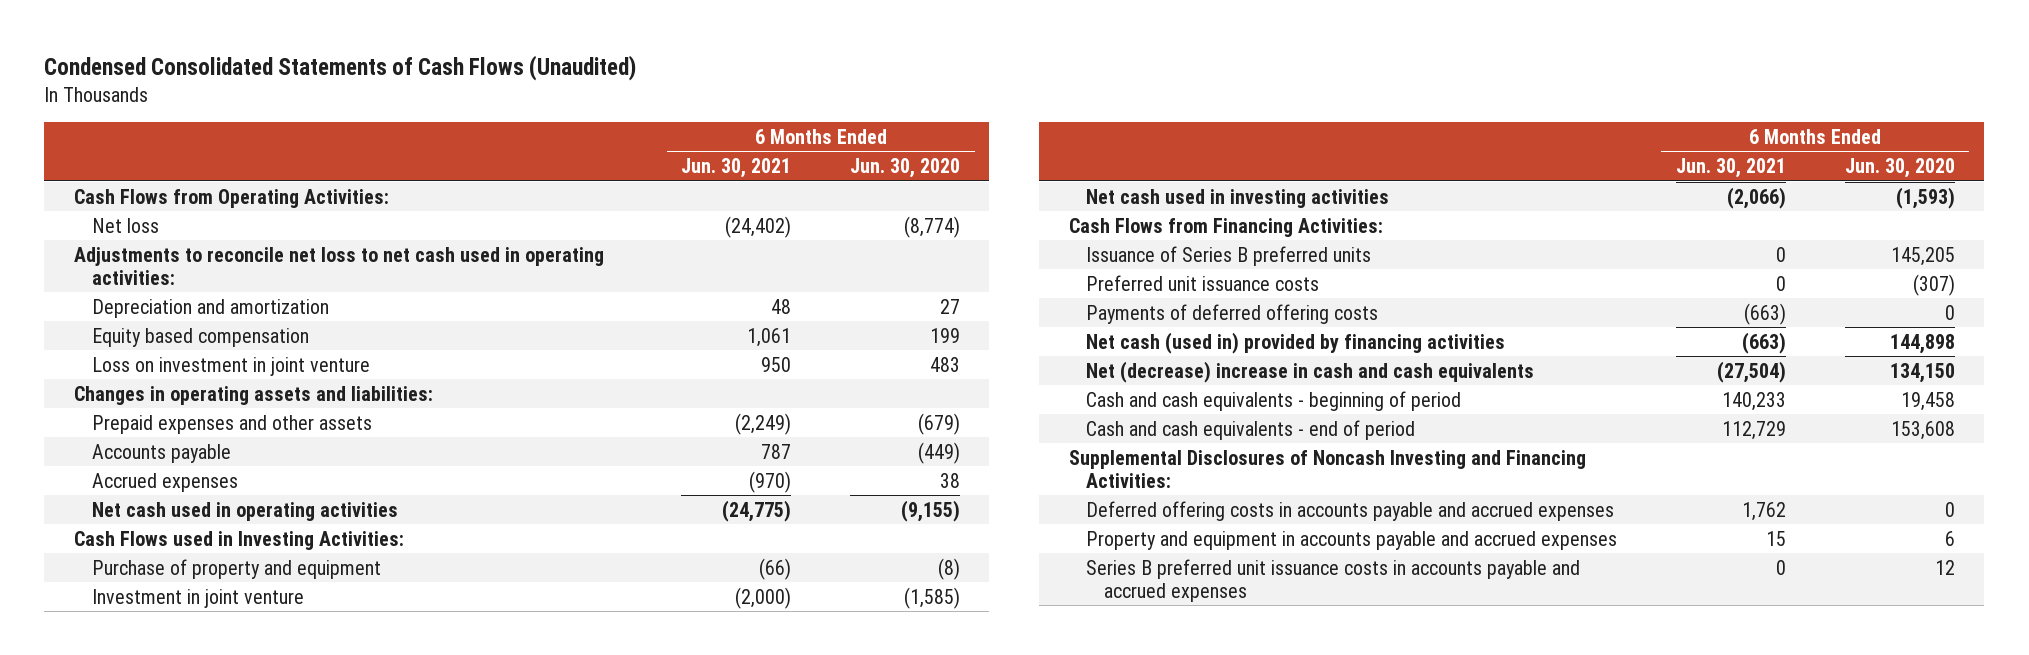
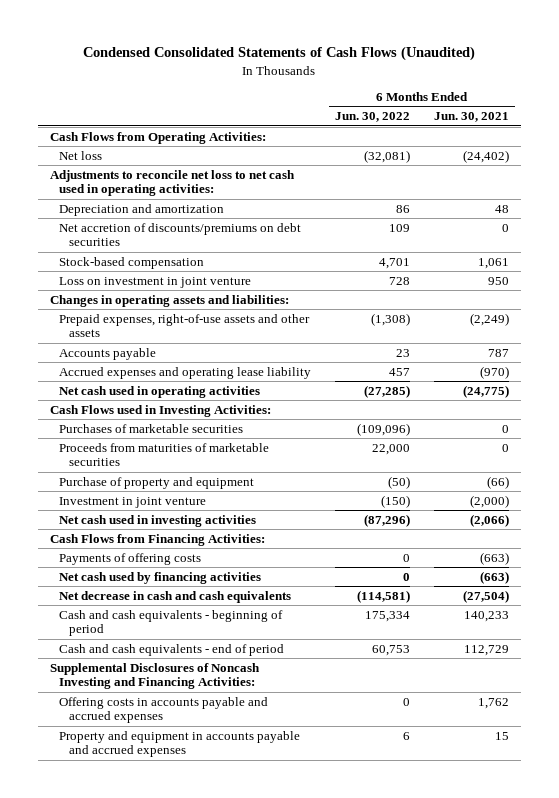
- | 6 Months Ended Jun. 30, 2021 | 6 Months Ended Jun. 30, 2020
+ | 6 Months Ended Jun. 30, 2022 | 6 Months Ended Jun. 30, 2021
- Equity based compensation | 1,061 | 199
+ Net accretion of discounts/premiums on debt securities | 109 | 0
+ Stock-based compensation | 4,701 | 1,061
- Prepaid expenses and other assets | (2,249) | (679)
+ Prepaid expenses, right-of-use assets and other assets | (1,308) | (2,249)
- Accrued expenses | (970) | 38
+ Accrued expenses and operating lease liability | 457 | (970)
+ Purchases of marketable securities | (109,096) | 0
+ Proceeds from maturities of marketable securities | 22,000 | 0
- Issuance of Series B preferred units | 0 | 145,205
- Preferred unit issuance costs | 0 | (307)
- Payments of deferred offering costs | (663) | 0
- Net cash (used in) provided by financing activities | (663) | 144,898
- Net (decrease) increase in cash and cash equivalents | (27,504) | 134,150
+ Payments of offering costs | 0 | (663)
+ Net cash used by financing activities | 0 | (663)
+ Net decrease in cash and cash equivalents | (114,581) | (27,504)
- Deferred offering costs in accounts payable and accrued expenses | 1,762 | 0
+ Offering costs in accounts payable and accrued expenses | 0 | 1,762
- Series B preferred unit issuance costs in accounts payable and accrued expenses | 0 | 12

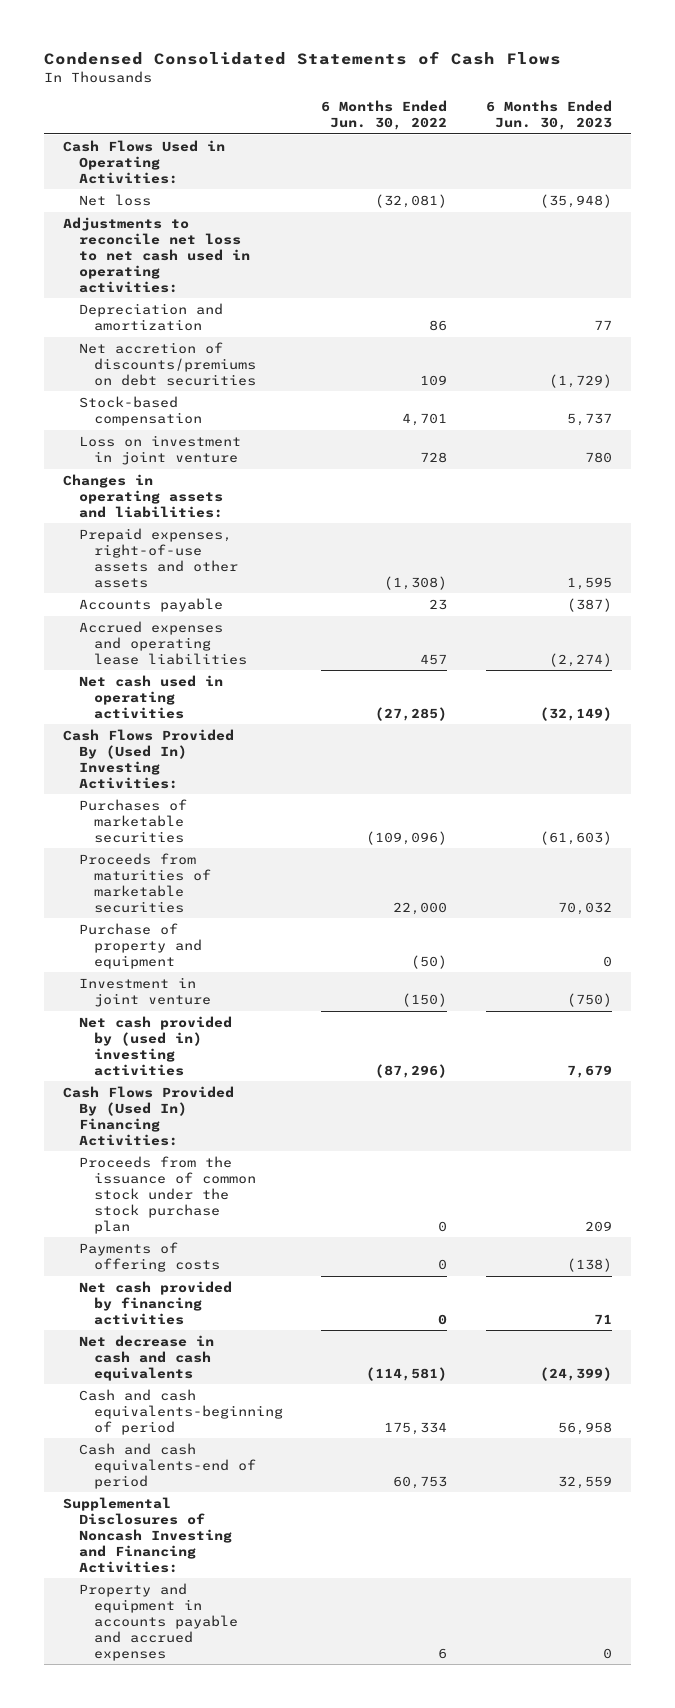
- Condensed Consolidated Statements of Cash Flows (Unaudited)
+ Condensed Consolidated Statements of Cash Flows
- | 6 Months Ended Jun. 30, 2022 | 6 Months Ended Jun. 30, 2021
+ | 6 Months Ended Jun. 30, 2022 | 6 Months Ended Jun. 30, 2023
- Cash Flows from Operating Activities:
+ Cash Flows Used in Operating Activities:
- Accrued expenses and operating lease liability | 457 | (970)
+ Accrued expenses and operating lease liabilities | 457 | (2,274)
- Cash Flows used in Investing Activities:
+ Cash Flows Provided By (Used In) Investing Activities:
- Net cash used in investing activities | (87,296) | (2,066)
- Cash Flows from Financing Activities:
+ Net cash provided by (used in) investing activities | (87,296) | 7,679
+ Cash Flows Provided By (Used In) Financing Activities:
+ Proceeds from the issuance of common stock under the stock purchase plan | 0 | 209
- Net cash used by financing activities | 0 | (663)
+ Net cash provided by financing activities | 0 | 71
- Cash and cash equivalents - beginning of period | 175,334 | 140,233
- Cash and cash equivalents - end of period | 60,753 | 112,729
+ Cash and cash equivalents-beginning of period | 175,334 | 56,958
+ Cash and cash equivalents-end of period | 60,753 | 32,559
- Offering costs in accounts payable and accrued expenses | 0 | 1,762

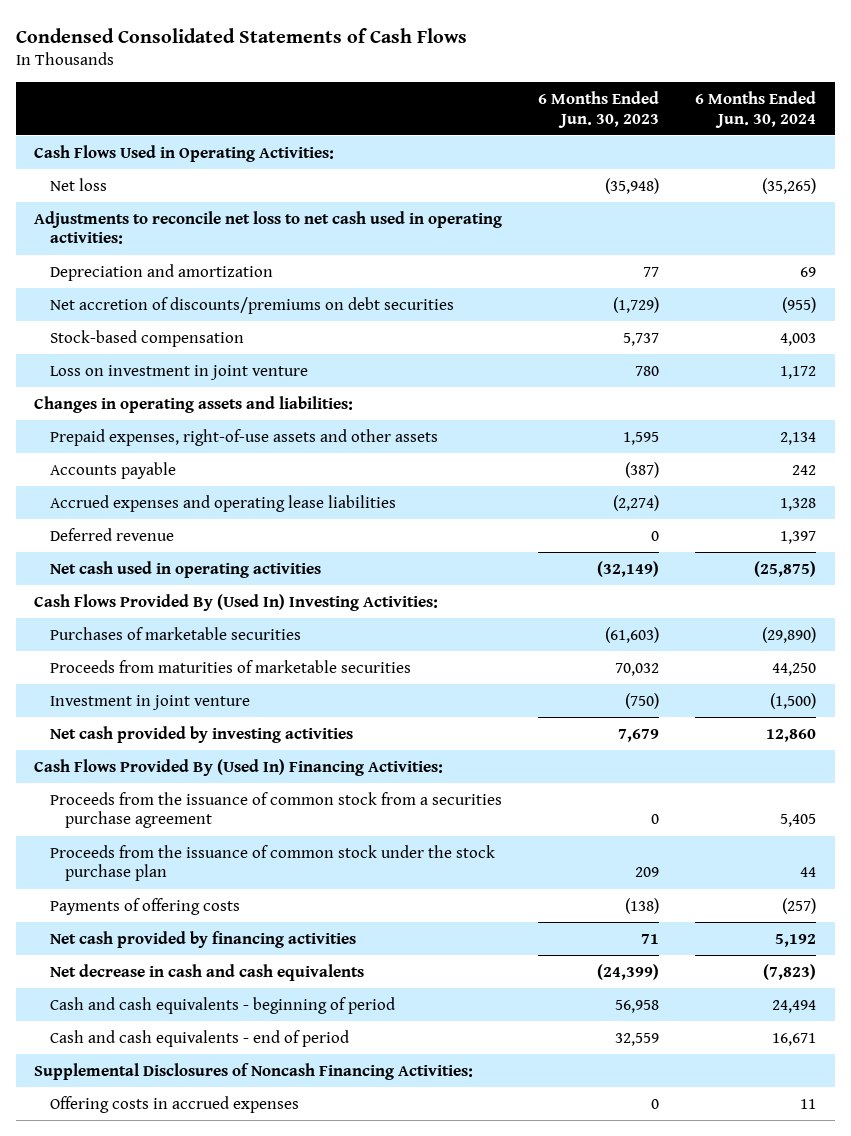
- | 6 Months Ended Jun. 30, 2022 | 6 Months Ended Jun. 30, 2023
+ | 6 Months Ended Jun. 30, 2023 | 6 Months Ended Jun. 30, 2024
+ Deferred revenue | 0 | 1,397
- Purchase of property and equipment | (50) | 0
- Net cash provided by (used in) investing activities | (87,296) | 7,679
+ Net cash provided by investing activities | 7,679 | 12,860
+ Proceeds from the issuance of common stock from a securities purchase agreement | 0 | 5,405
- Cash and cash equivalents-beginning of period | 175,334 | 56,958
- Cash and cash equivalents-end of period | 60,753 | 32,559
- Supplemental Disclosures of Noncash Investing and Financing Activities:
- Property and equipment in accounts payable and accrued expenses | 6 | 0
+ Cash and cash equivalents - beginning of period | 56,958 | 24,494
+ Cash and cash equivalents - end of period | 32,559 | 16,671
+ Supplemental Disclosures of Noncash Financing Activities:
+ Offering costs in accrued expenses | 0 | 11

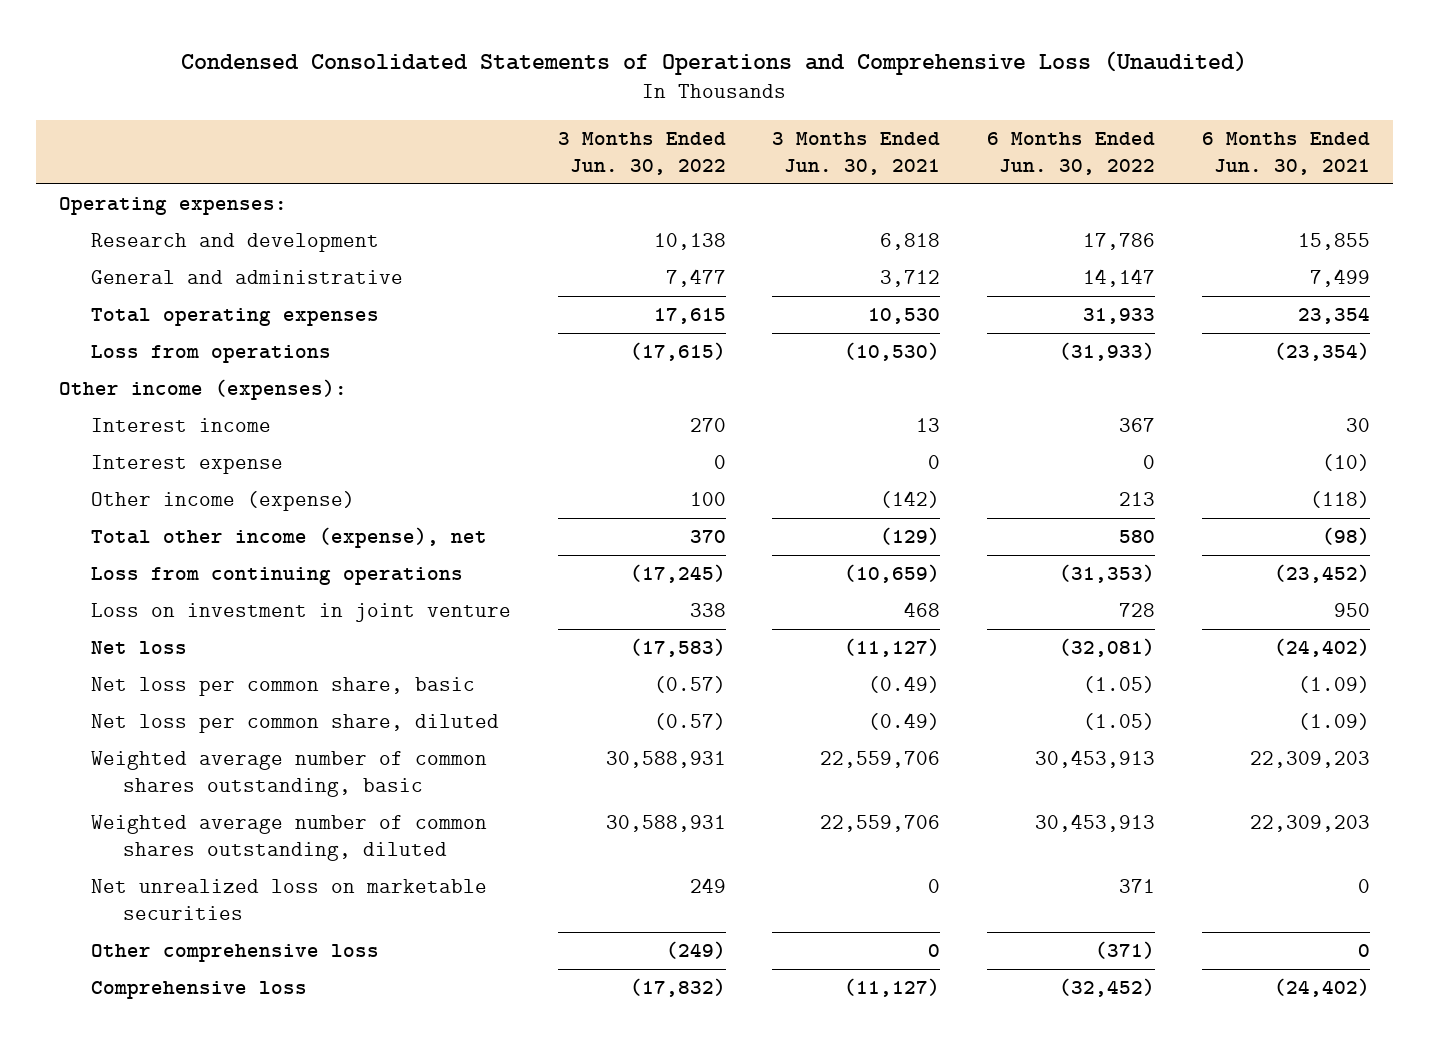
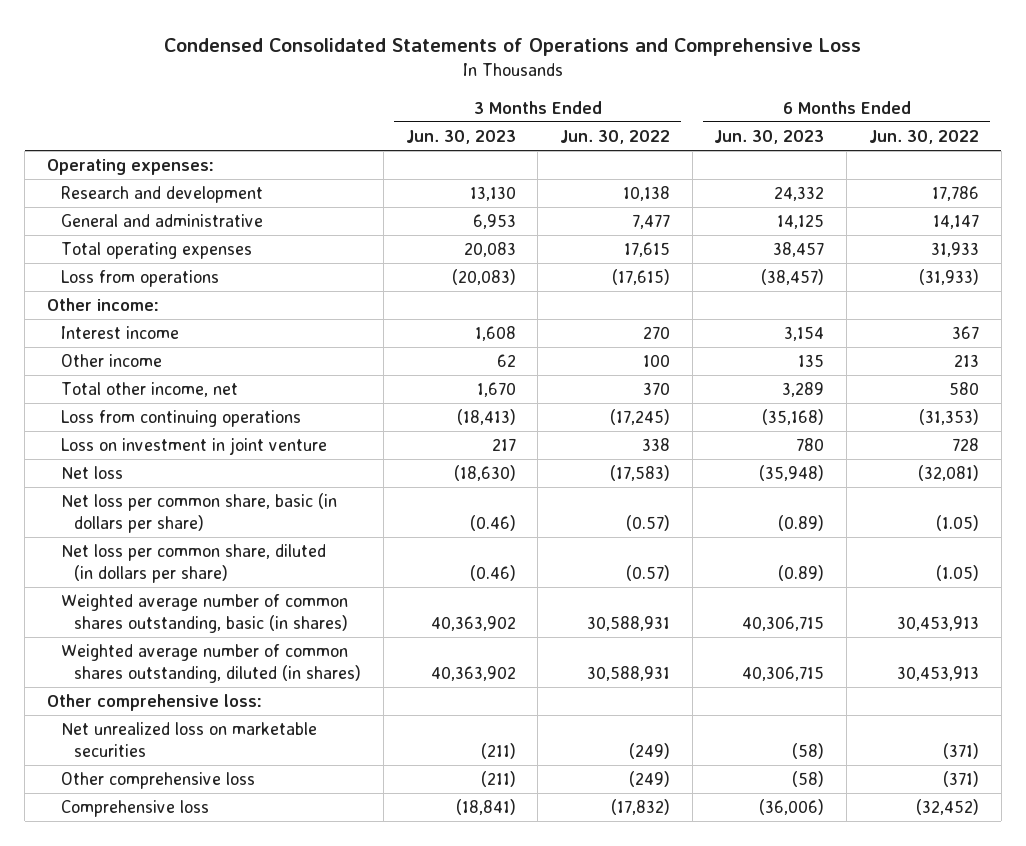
- Condensed Consolidated Statements of Operations and Comprehensive Loss (Unaudited)
+ Condensed Consolidated Statements of Operations and Comprehensive Loss
- | 3 Months Ended Jun. 30, 2022 | 3 Months Ended Jun. 30, 2021 | 6 Months Ended Jun. 30, 2022 | 6 Months Ended Jun. 30, 2021
+ | 3 Months Ended Jun. 30, 2023 | 3 Months Ended Jun. 30, 2022 | 6 Months Ended Jun. 30, 2023 | 6 Months Ended Jun. 30, 2022
- Other income (expenses):
+ Other income:
- Interest expense | 0 | 0 | 0 | (10)
- Other income (expense) | 100 | (142) | 213 | (118)
- Total other income (expense), net | 370 | (129) | 580 | (98)
+ Other income | 62 | 100 | 135 | 213
+ Total other income, net | 1,670 | 370 | 3,289 | 580
- Net loss per common share, basic | (0.57) | (0.49) | (1.05) | (1.09)
- Net loss per common share, diluted | (0.57) | (0.49) | (1.05) | (1.09)
- Weighted average number of common shares outstanding, basic | 30,588,931 | 22,559,706 | 30,453,913 | 22,309,203
- Weighted average number of common shares outstanding, diluted | 30,588,931 | 22,559,706 | 30,453,913 | 22,309,203
- Net unrealized loss on marketable securities | 249 | 0 | 371 | 0
+ Net loss per common share, basic (in dollars per share) | (0.46) | (0.57) | (0.89) | (1.05)
+ Net loss per common share, diluted (in dollars per share) | (0.46) | (0.57) | (0.89) | (1.05)
+ Weighted average number of common shares outstanding, basic (in shares) | 40,363,902 | 30,588,931 | 40,306,715 | 30,453,913
+ Weighted average number of common shares outstanding, diluted (in shares) | 40,363,902 | 30,588,931 | 40,306,715 | 30,453,913
+ Other comprehensive loss:
+ Net unrealized loss on marketable securities | (211) | (249) | (58) | (371)

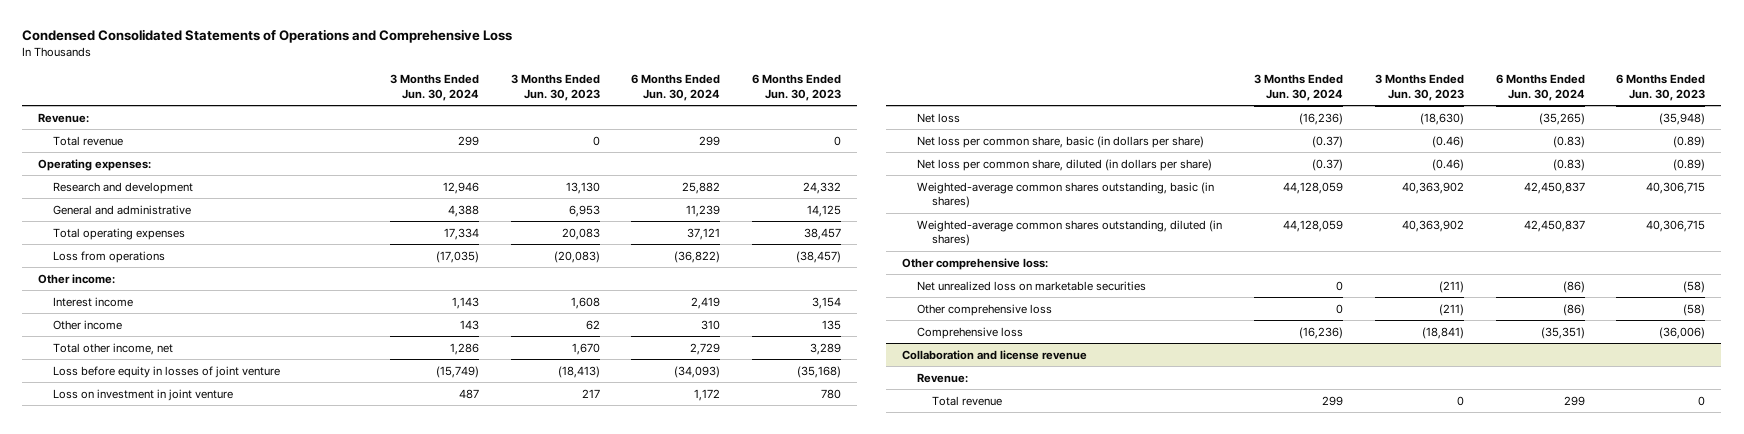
- | 3 Months Ended Jun. 30, 2023 | 3 Months Ended Jun. 30, 2022 | 6 Months Ended Jun. 30, 2023 | 6 Months Ended Jun. 30, 2022
+ | 3 Months Ended Jun. 30, 2024 | 3 Months Ended Jun. 30, 2023 | 6 Months Ended Jun. 30, 2024 | 6 Months Ended Jun. 30, 2023
+ Revenue:
+ Total revenue | 299 | 0 | 299 | 0
- Loss from continuing operations | (18,413) | (17,245) | (35,168) | (31,353)
+ Loss before equity in losses of joint venture | (15,749) | (18,413) | (34,093) | (35,168)
- Weighted average number of common shares outstanding, basic (in shares) | 40,363,902 | 30,588,931 | 40,306,715 | 30,453,913
- Weighted average number of common shares outstanding, diluted (in shares) | 40,363,902 | 30,588,931 | 40,306,715 | 30,453,913
+ Weighted-average common shares outstanding, basic (in shares) | 44,128,059 | 40,363,902 | 42,450,837 | 40,306,715
+ Weighted-average common shares outstanding, diluted (in shares) | 44,128,059 | 40,363,902 | 42,450,837 | 40,306,715
+ Collaboration and license revenue
+ Revenue:
+ Total revenue | 299 | 0 | 299 | 0

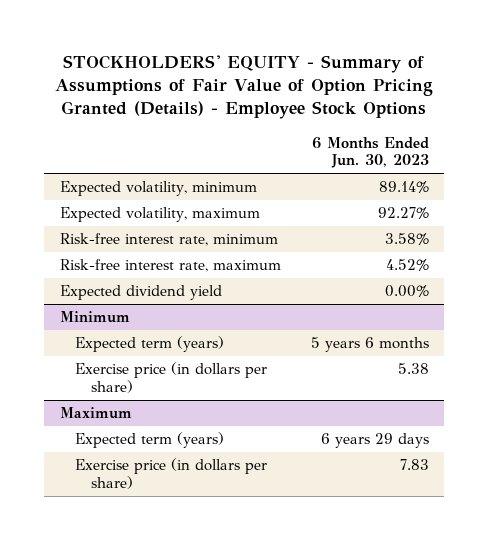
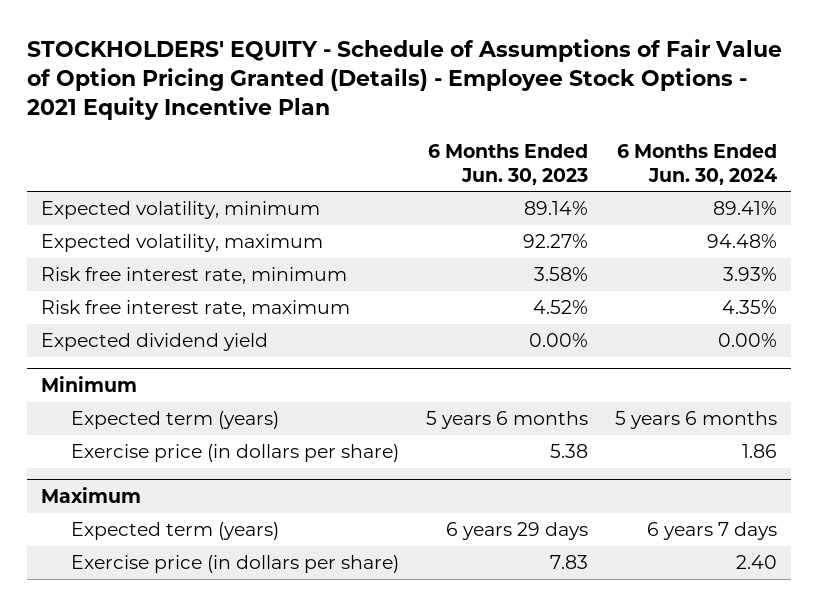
- STOCKHOLDERS' EQUITY - Summary of Assumptions of Fair Value of Option Pricing Granted (Details) - Employee Stock Options
+ STOCKHOLDERS' EQUITY - Schedule of Assumptions of Fair Value of Option Pricing Granted (Details) - Employee Stock Options - 2021 Equity Incentive Plan
- | 6 Months Ended Jun. 30, 2023
+ | 6 Months Ended Jun. 30, 2023 | 6 Months Ended Jun. 30, 2024
- Risk-free interest rate, minimum | 3.58%
- Risk-free interest rate, maximum | 4.52%
+ Risk free interest rate, minimum | 3.58% | 3.93%
+ Risk free interest rate, maximum | 4.52% | 4.35%

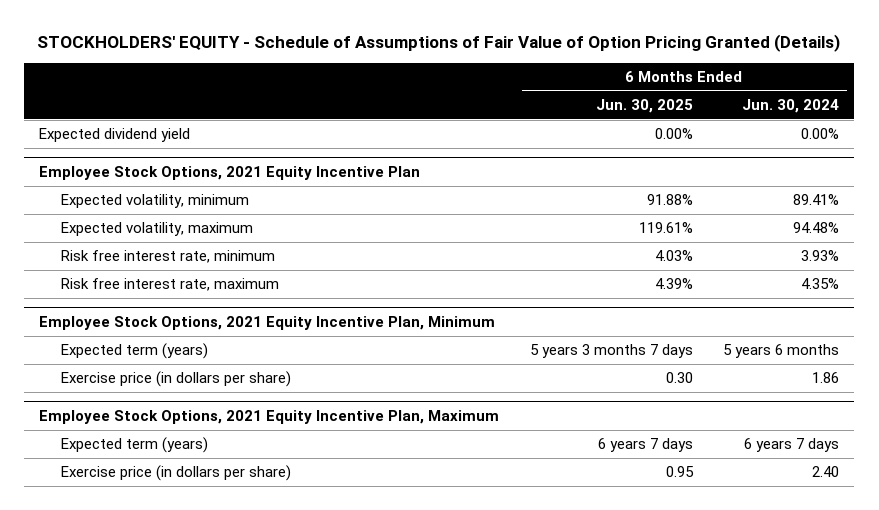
- STOCKHOLDERS' EQUITY - Schedule of Assumptions of Fair Value of Option Pricing Granted (Details) - Employee Stock Options - 2021 Equity Incentive Plan
+ STOCKHOLDERS' EQUITY - Schedule of Assumptions of Fair Value of Option Pricing Granted (Details)
- | 6 Months Ended Jun. 30, 2023 | 6 Months Ended Jun. 30, 2024
+ | 6 Months Ended Jun. 30, 2025 | 6 Months Ended Jun. 30, 2024
moved up: Expected dividend yield | 0.00% | 0.00%
+ Employee Stock Options, 2021 Equity Incentive Plan
- Minimum
+ Employee Stock Options, 2021 Equity Incentive Plan, Minimum
- Maximum
+ Employee Stock Options, 2021 Equity Incentive Plan, Maximum

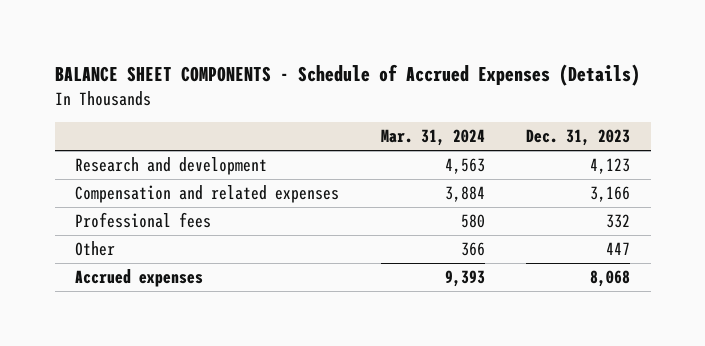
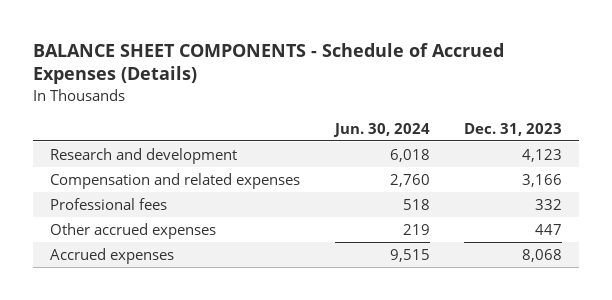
- | Mar. 31, 2024 | Dec. 31, 2023
+ | Jun. 30, 2024 | Dec. 31, 2023
- Other | 366 | 447
+ Other accrued expenses | 219 | 447

